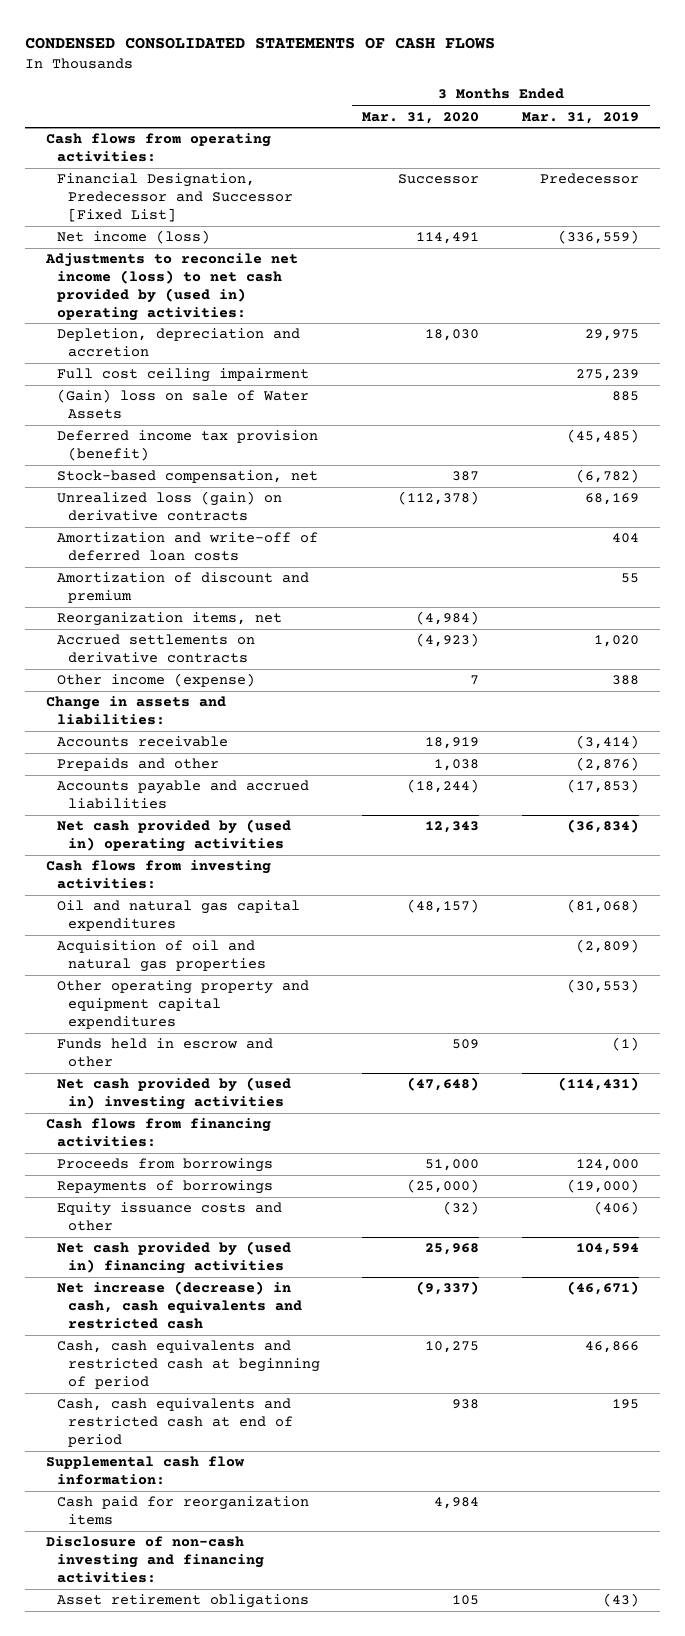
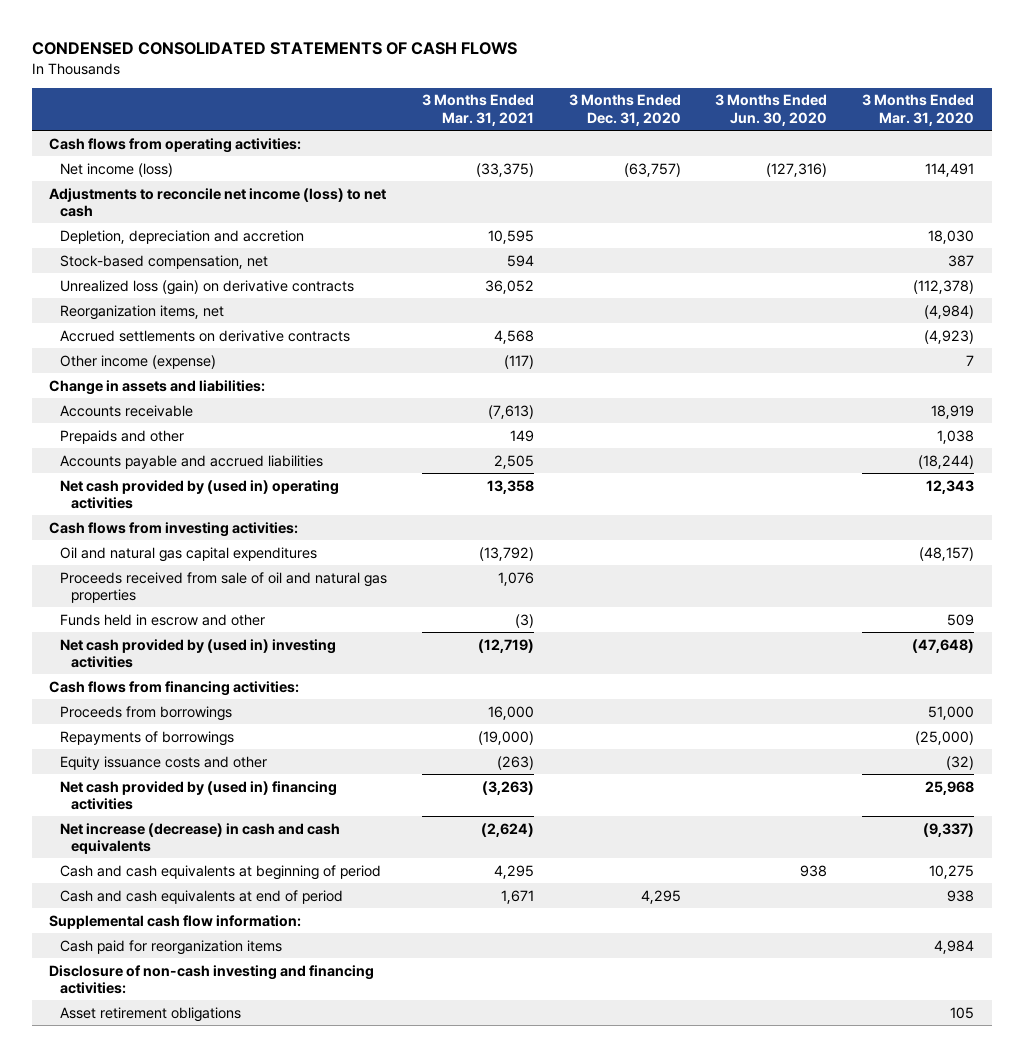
- | 3 Months Ended Mar. 31, 2020 | 3 Months Ended Mar. 31, 2019
+ | 3 Months Ended Mar. 31, 2021 | 3 Months Ended Dec. 31, 2020 | 3 Months Ended Jun. 30, 2020 | 3 Months Ended Mar. 31, 2020
- Financial Designation, Predecessor and Successor [Fixed List] | Successor | Predecessor
- Adjustments to reconcile net income (loss) to net cash provided by (used in) operating activities:
+ Adjustments to reconcile net income (loss) to net cash
- Full cost ceiling impairment | | 275,239
- (Gain) loss on sale of Water Assets | | 885
- Deferred income tax provision (benefit) | | (45,485)
- Amortization and write-off of deferred loan costs | | 404
- Amortization of discount and premium | | 55
- Acquisition of oil and natural gas properties | | (2,809)
- Other operating property and equipment capital expenditures | | (30,553)
+ Proceeds received from sale of oil and natural gas properties | 1,076 | | |
- Net increase (decrease) in cash, cash equivalents and restricted cash | (9,337) | (46,671)
- Cash, cash equivalents and restricted cash at beginning of period | 10,275 | 46,866
- Cash, cash equivalents and restricted cash at end of period | 938 | 195
+ Net increase (decrease) in cash and cash equivalents | (2,624) | | | (9,337)
+ Cash and cash equivalents at beginning of period | 4,295 | | 938 | 10,275
+ Cash and cash equivalents at end of period | 1,671 | 4,295 | | 938

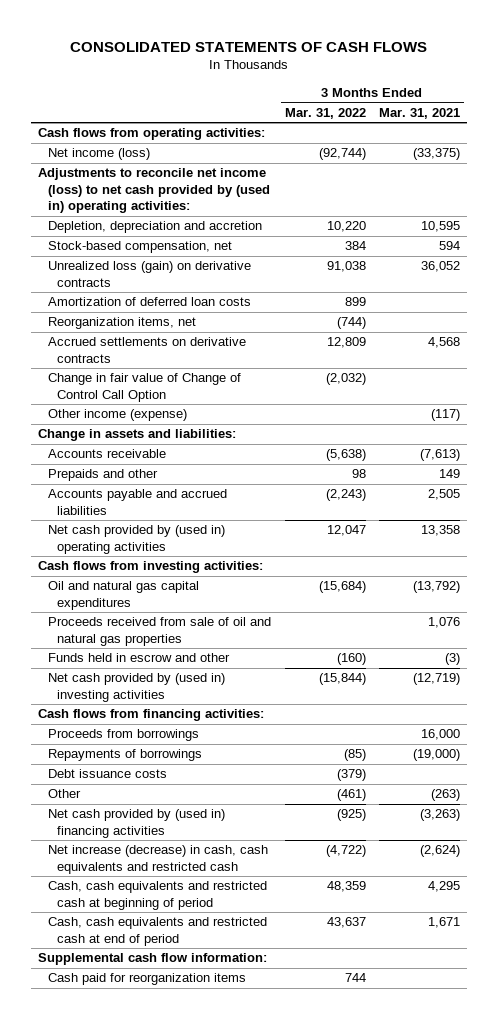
- CONDENSED CONSOLIDATED STATEMENTS OF CASH FLOWS
+ CONSOLIDATED STATEMENTS OF CASH FLOWS
- | 3 Months Ended Mar. 31, 2021 | 3 Months Ended Dec. 31, 2020 | 3 Months Ended Jun. 30, 2020 | 3 Months Ended Mar. 31, 2020
+ | 3 Months Ended Mar. 31, 2022 | 3 Months Ended Mar. 31, 2021
- Adjustments to reconcile net income (loss) to net cash
+ Adjustments to reconcile net income (loss) to net cash provided by (used in) operating activities:
+ Amortization of deferred loan costs | 899 |
+ Change in fair value of Change of Control Call Option | (2,032) |
- Equity issuance costs and other | (263) | | | (32)
+ Debt issuance costs | (379) |
+ Other | (461) | (263)
- Net increase (decrease) in cash and cash equivalents | (2,624) | | | (9,337)
- Cash and cash equivalents at beginning of period | 4,295 | | 938 | 10,275
- Cash and cash equivalents at end of period | 1,671 | 4,295 | | 938
+ Net increase (decrease) in cash, cash equivalents and restricted cash | (4,722) | (2,624)
+ Cash, cash equivalents and restricted cash at beginning of period | 48,359 | 4,295
+ Cash, cash equivalents and restricted cash at end of period | 43,637 | 1,671
- Disclosure of non-cash investing and financing activities:
- Asset retirement obligations | | | | 105

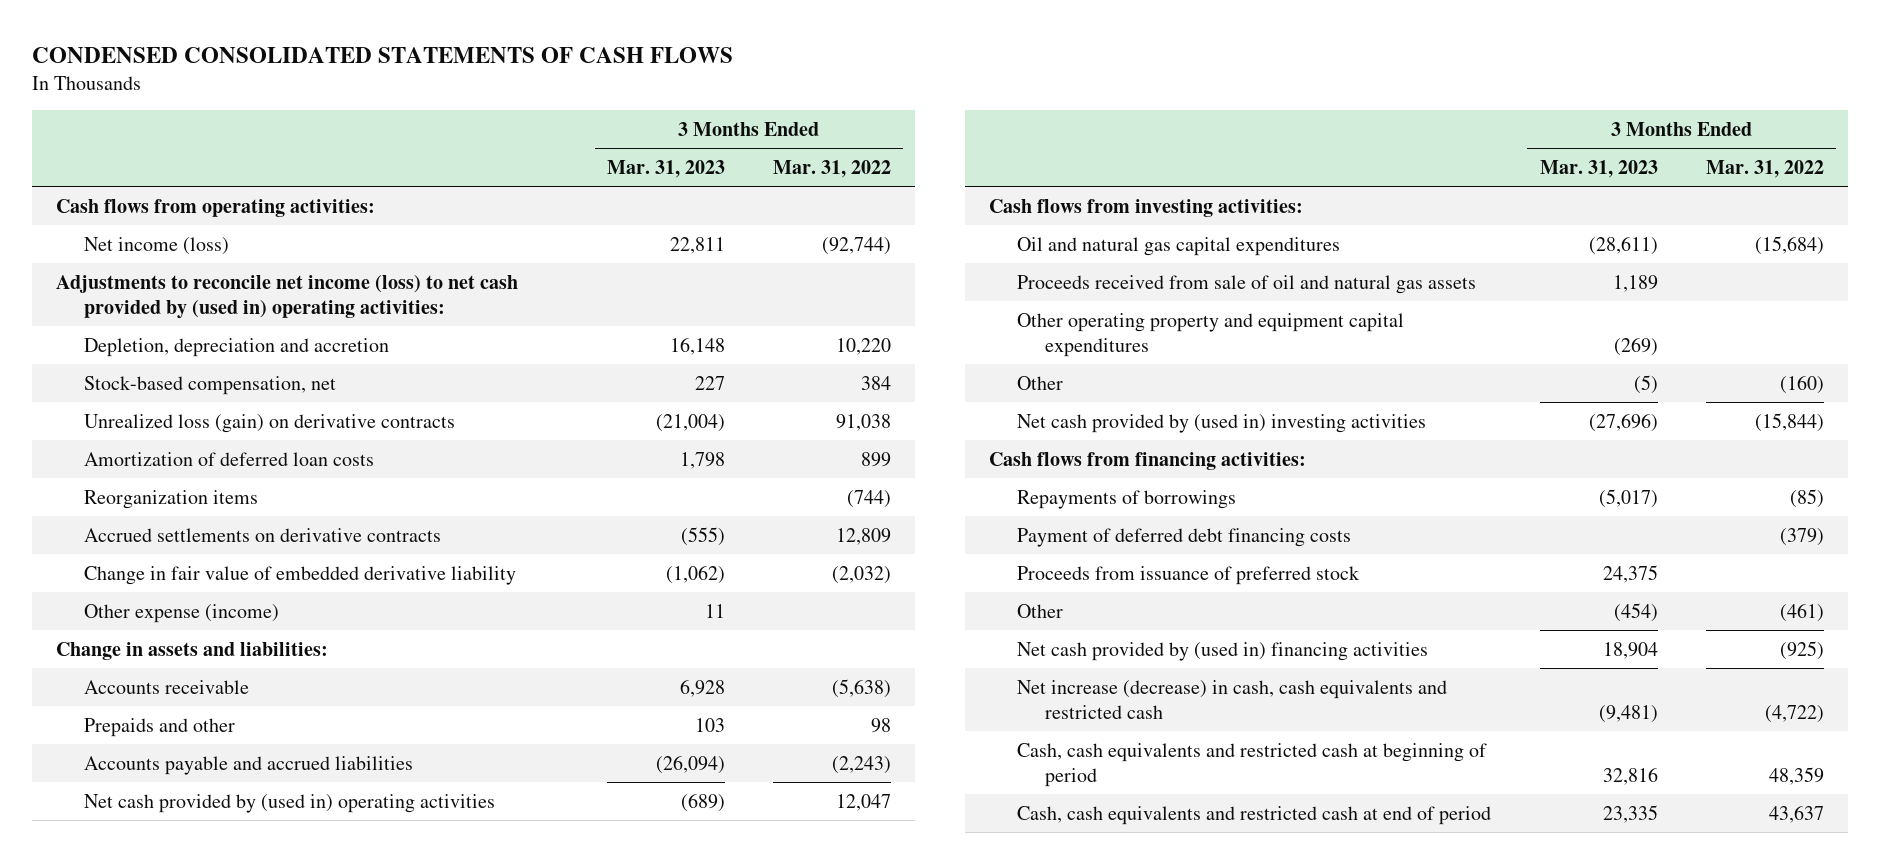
- CONSOLIDATED STATEMENTS OF CASH FLOWS
+ CONDENSED CONSOLIDATED STATEMENTS OF CASH FLOWS
- | 3 Months Ended Mar. 31, 2022 | 3 Months Ended Mar. 31, 2021
+ | 3 Months Ended Mar. 31, 2023 | 3 Months Ended Mar. 31, 2022
- Reorganization items, net | (744) |
+ Reorganization items | | (744)
- Change in fair value of Change of Control Call Option | (2,032) |
- Other income (expense) | | (117)
+ Change in fair value of embedded derivative liability | (1,062) | (2,032)
+ Other expense (income) | 11 |
- Proceeds received from sale of oil and natural gas properties | | 1,076
- Funds held in escrow and other | (160) | (3)
+ Proceeds received from sale of oil and natural gas assets | 1,189 |
+ Other operating property and equipment capital expenditures | (269) |
+ Other | (5) | (160)
- Proceeds from borrowings | | 16,000
- Debt issuance costs | (379) |
+ Payment of deferred debt financing costs | | (379)
+ Proceeds from issuance of preferred stock | 24,375 |
- Supplemental cash flow information:
- Cash paid for reorganization items | 744 |

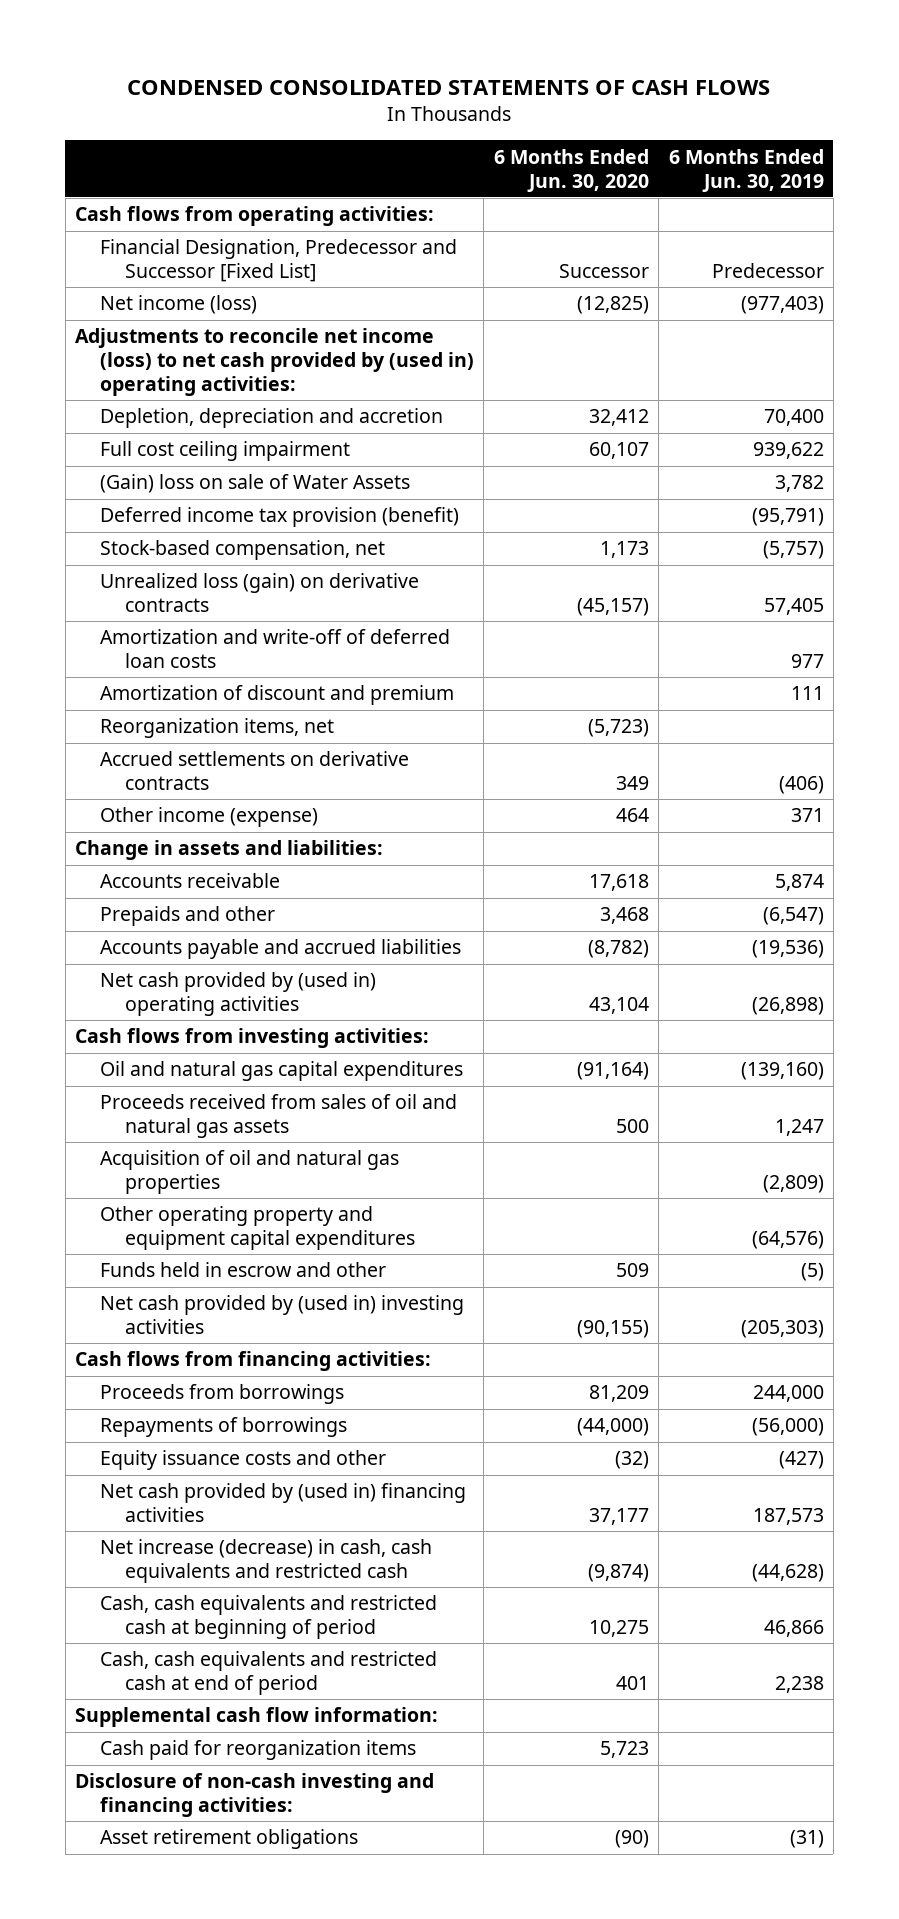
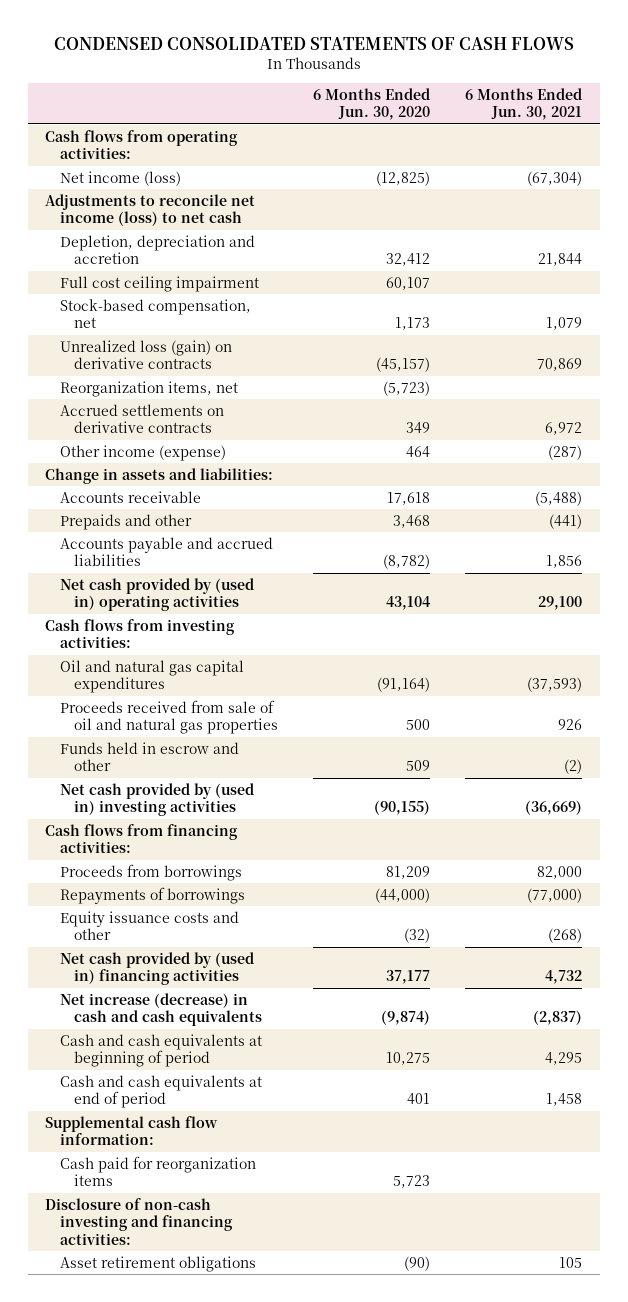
- | 6 Months Ended Jun. 30, 2020 | 6 Months Ended Jun. 30, 2019
+ | 6 Months Ended Jun. 30, 2020 | 6 Months Ended Jun. 30, 2021
- Financial Designation, Predecessor and Successor [Fixed List] | Successor | Predecessor
- Adjustments to reconcile net income (loss) to net cash provided by (used in) operating activities:
+ Adjustments to reconcile net income (loss) to net cash
- (Gain) loss on sale of Water Assets | | 3,782
- Deferred income tax provision (benefit) | | (95,791)
- Amortization and write-off of deferred loan costs | | 977
- Amortization of discount and premium | | 111
- Proceeds received from sales of oil and natural gas assets | 500 | 1,247
- Acquisition of oil and natural gas properties | | (2,809)
- Other operating property and equipment capital expenditures | | (64,576)
+ Proceeds received from sale of oil and natural gas properties | 500 | 926
- Net increase (decrease) in cash, cash equivalents and restricted cash | (9,874) | (44,628)
- Cash, cash equivalents and restricted cash at beginning of period | 10,275 | 46,866
- Cash, cash equivalents and restricted cash at end of period | 401 | 2,238
+ Net increase (decrease) in cash and cash equivalents | (9,874) | (2,837)
+ Cash and cash equivalents at beginning of period | 10,275 | 4,295
+ Cash and cash equivalents at end of period | 401 | 1,458

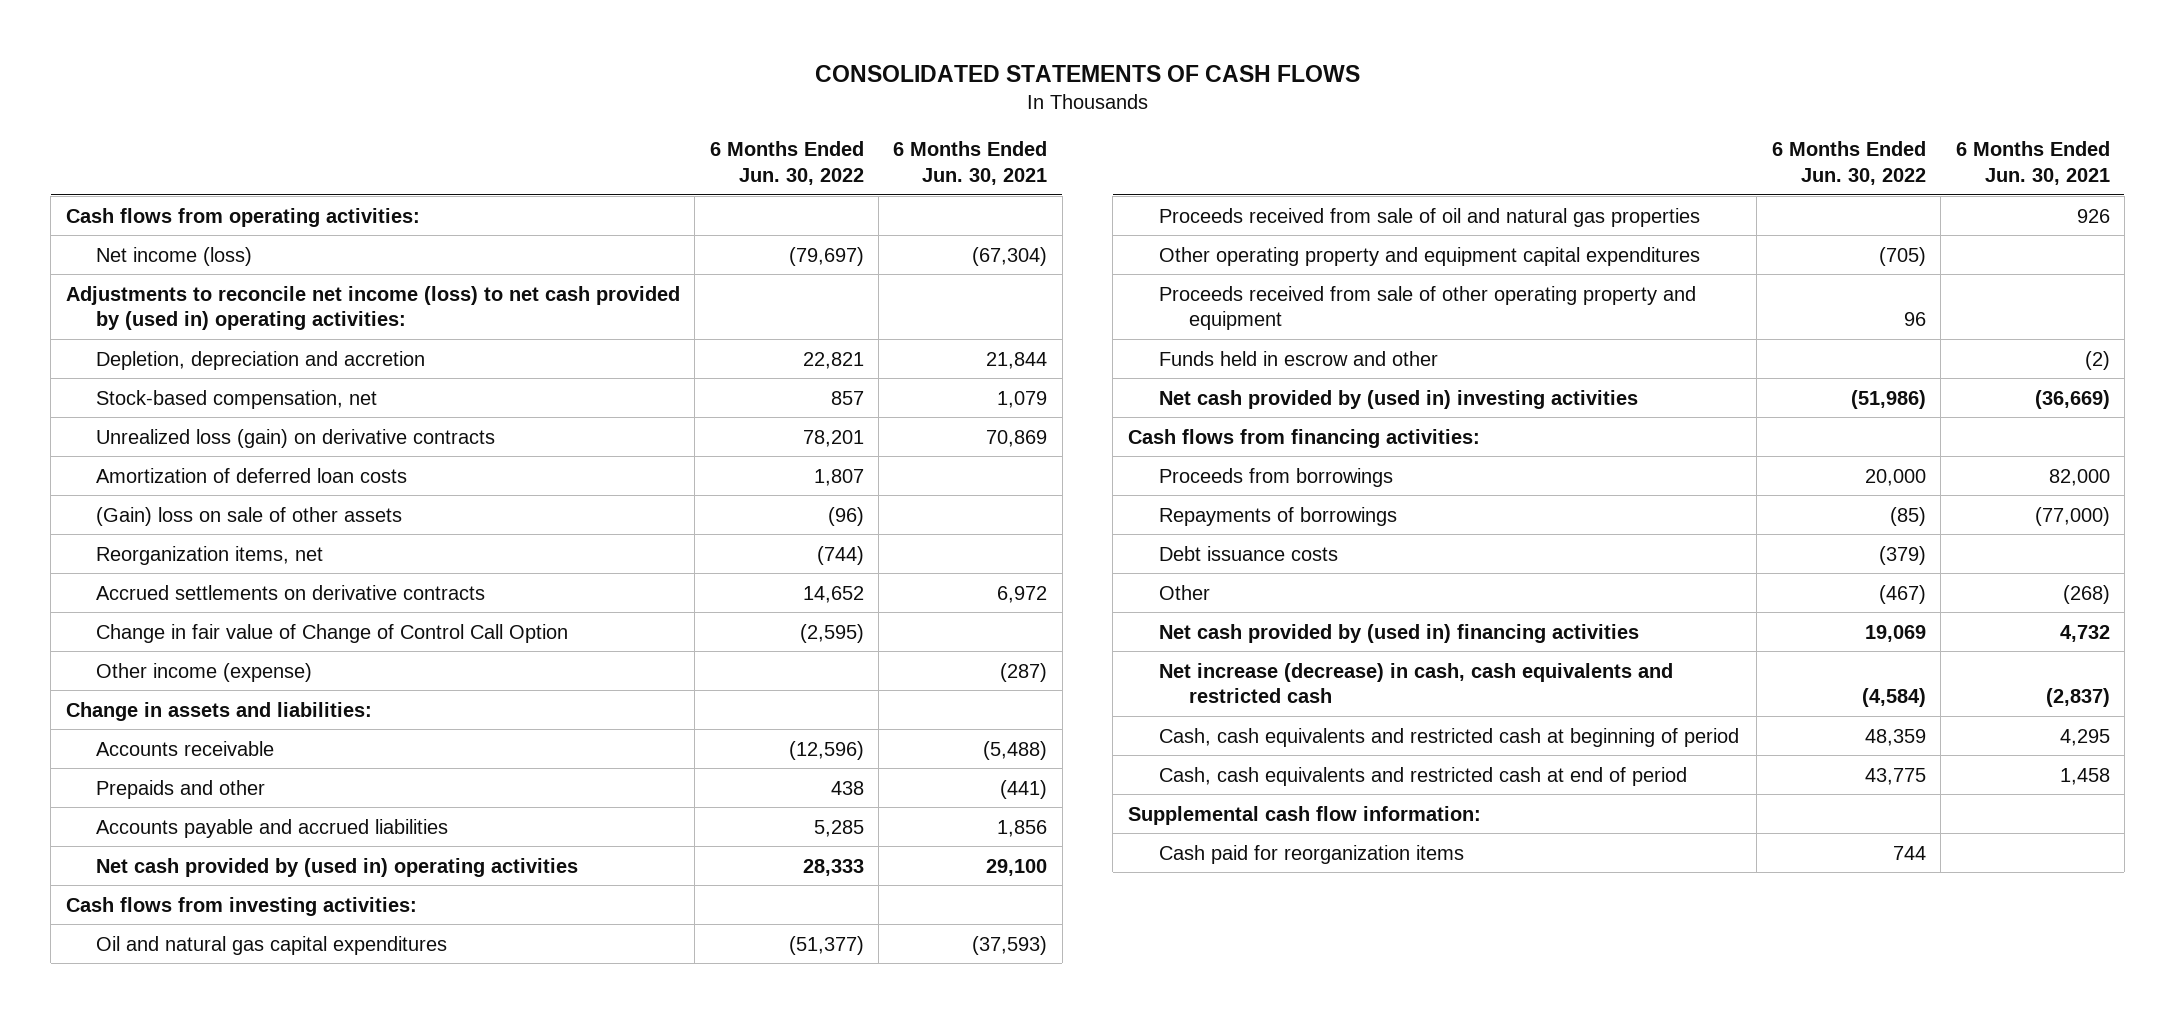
- CONDENSED CONSOLIDATED STATEMENTS OF CASH FLOWS
+ CONSOLIDATED STATEMENTS OF CASH FLOWS
- | 6 Months Ended Jun. 30, 2020 | 6 Months Ended Jun. 30, 2021
+ | 6 Months Ended Jun. 30, 2022 | 6 Months Ended Jun. 30, 2021
- Adjustments to reconcile net income (loss) to net cash
+ Adjustments to reconcile net income (loss) to net cash provided by (used in) operating activities:
- Full cost ceiling impairment | 60,107 |
+ Amortization of deferred loan costs | 1,807 |
+ (Gain) loss on sale of other assets | (96) |
+ Change in fair value of Change of Control Call Option | (2,595) |
+ Other operating property and equipment capital expenditures | (705) |
+ Proceeds received from sale of other operating property and equipment | 96 |
- Equity issuance costs and other | (32) | (268)
+ Debt issuance costs | (379) |
+ Other | (467) | (268)
- Net increase (decrease) in cash and cash equivalents | (9,874) | (2,837)
- Cash and cash equivalents at beginning of period | 10,275 | 4,295
- Cash and cash equivalents at end of period | 401 | 1,458
+ Net increase (decrease) in cash, cash equivalents and restricted cash | (4,584) | (2,837)
+ Cash, cash equivalents and restricted cash at beginning of period | 48,359 | 4,295
+ Cash, cash equivalents and restricted cash at end of period | 43,775 | 1,458
- Disclosure of non-cash investing and financing activities:
- Asset retirement obligations | (90) | 105

